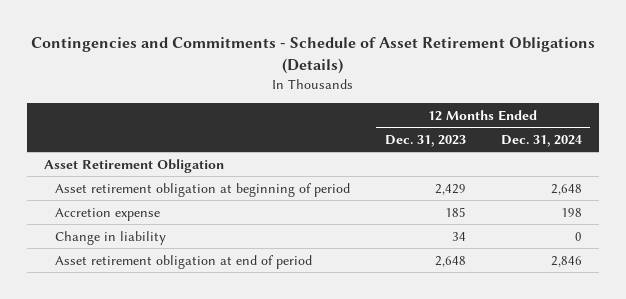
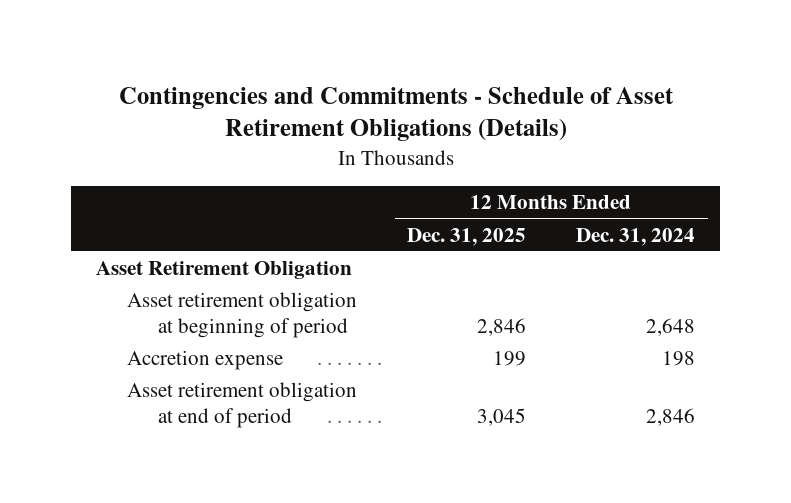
- | 12 Months Ended Dec. 31, 2023 | 12 Months Ended Dec. 31, 2024
+ | 12 Months Ended Dec. 31, 2025 | 12 Months Ended Dec. 31, 2024
- Change in liability | 34 | 0

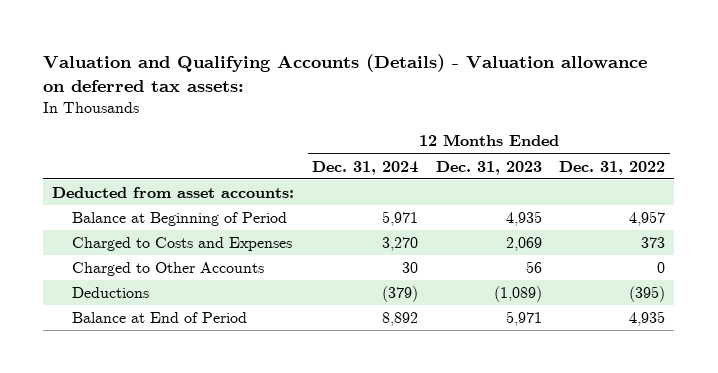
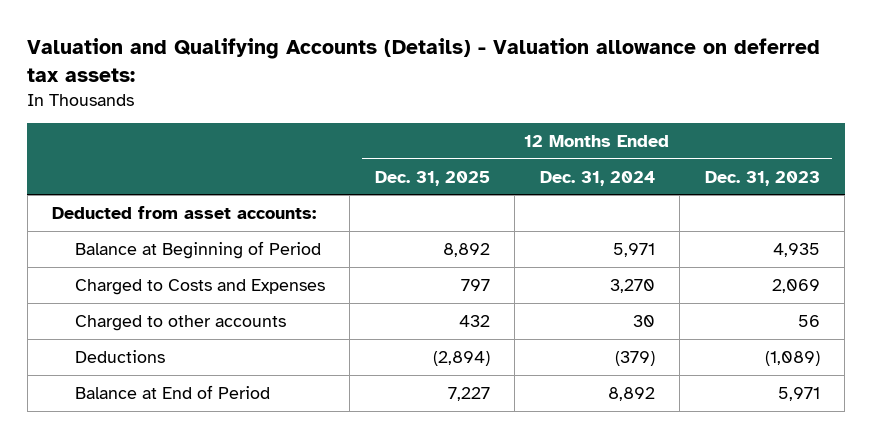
- | 12 Months Ended Dec. 31, 2024 | 12 Months Ended Dec. 31, 2023 | 12 Months Ended Dec. 31, 2022
+ | 12 Months Ended Dec. 31, 2025 | 12 Months Ended Dec. 31, 2024 | 12 Months Ended Dec. 31, 2023
- Charged to Other Accounts | 30 | 56 | 0
+ Charged to other accounts | 432 | 30 | 56

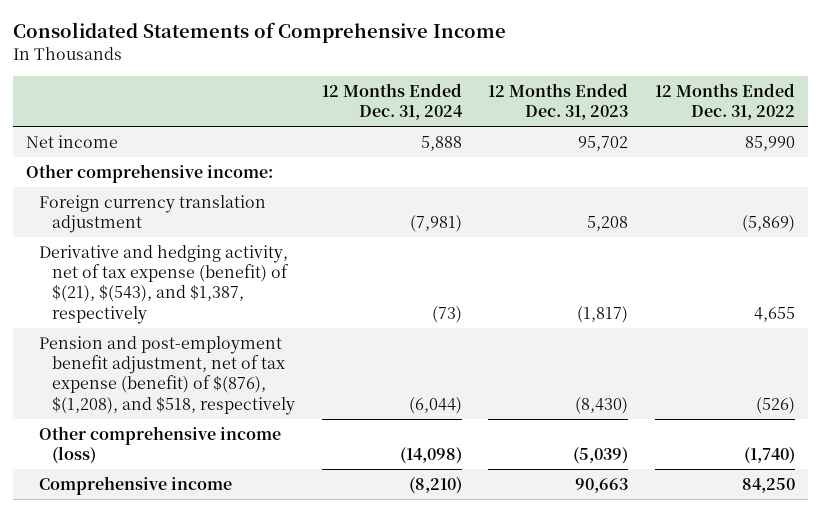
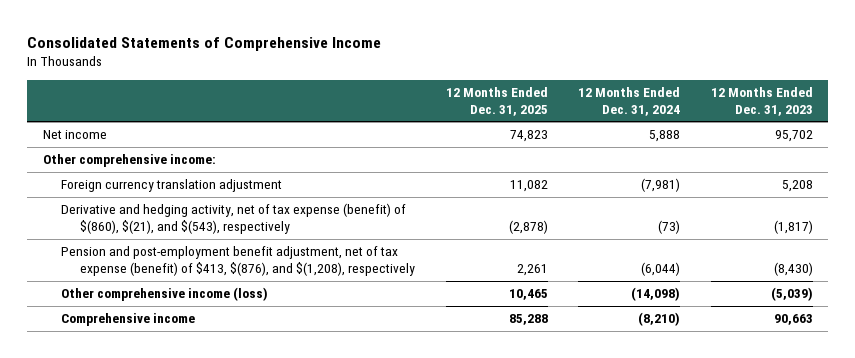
- | 12 Months Ended Dec. 31, 2024 | 12 Months Ended Dec. 31, 2023 | 12 Months Ended Dec. 31, 2022
+ | 12 Months Ended Dec. 31, 2025 | 12 Months Ended Dec. 31, 2024 | 12 Months Ended Dec. 31, 2023
- Derivative and hedging activity, net of tax expense (benefit) of $(21), $(543), and $1,387, respectively | (73) | (1,817) | 4,655
- Pension and post-employment benefit adjustment, net of tax expense (benefit) of $(876), $(1,208), and $518, respectively | (6,044) | (8,430) | (526)
+ Derivative and hedging activity, net of tax expense (benefit) of $(860), $(21), and $(543), respectively | (2,878) | (73) | (1,817)
+ Pension and post-employment benefit adjustment, net of tax expense (benefit) of $413, $(876), and $(1,208), respectively | 2,261 | (6,044) | (8,430)

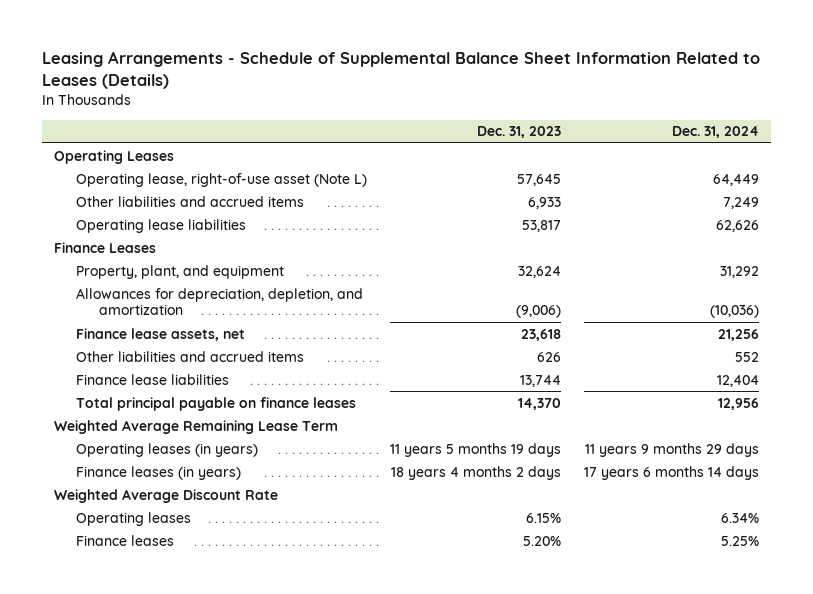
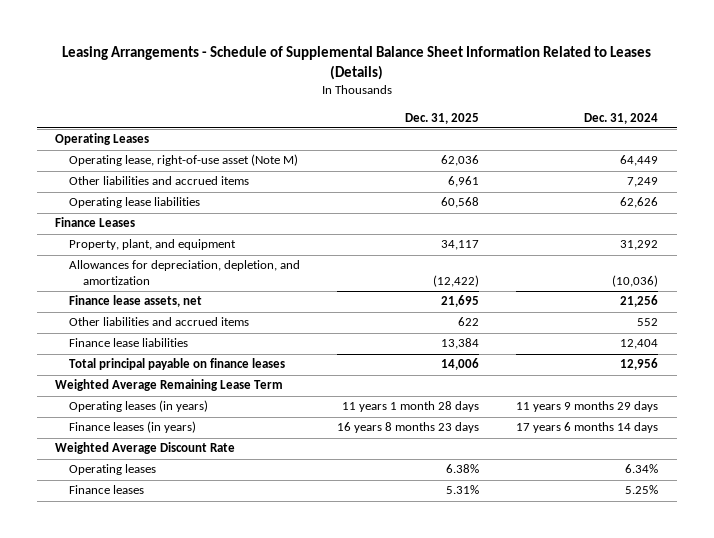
- | Dec. 31, 2023 | Dec. 31, 2024
+ | Dec. 31, 2025 | Dec. 31, 2024
- Operating lease, right-of-use asset (Note L) | 57,645 | 64,449
+ Operating lease, right-of-use asset (Note M) | 62,036 | 64,449

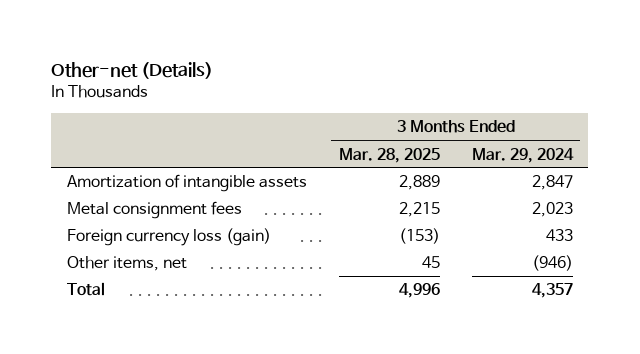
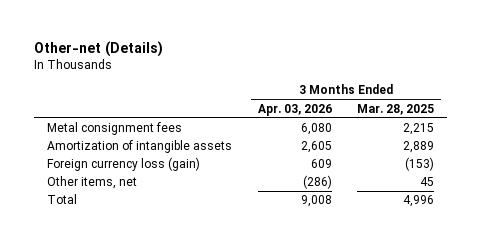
- | 3 Months Ended Mar. 28, 2025 | 3 Months Ended Mar. 29, 2024
+ | 3 Months Ended Apr. 03, 2026 | 3 Months Ended Mar. 28, 2025
moved down: Amortization of intangible assets | 2,605 | 2,889

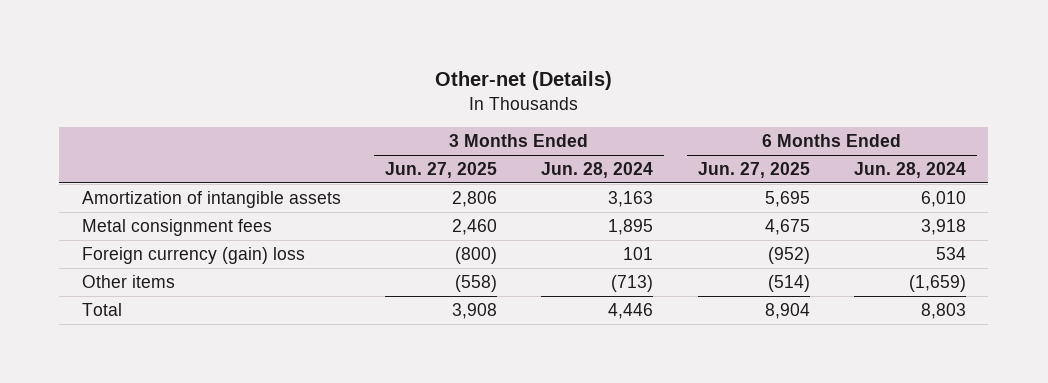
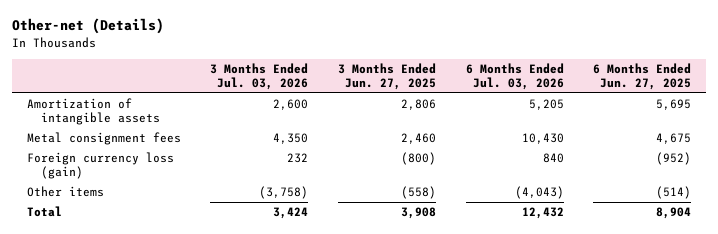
- | 3 Months Ended Jun. 27, 2025 | 3 Months Ended Jun. 28, 2024 | 6 Months Ended Jun. 27, 2025 | 6 Months Ended Jun. 28, 2024
+ | 3 Months Ended Jul. 03, 2026 | 3 Months Ended Jun. 27, 2025 | 6 Months Ended Jul. 03, 2026 | 6 Months Ended Jun. 27, 2025
- Foreign currency (gain) loss | (800) | 101 | (952) | 534
+ Foreign currency loss (gain) | 232 | (800) | 840 | (952)

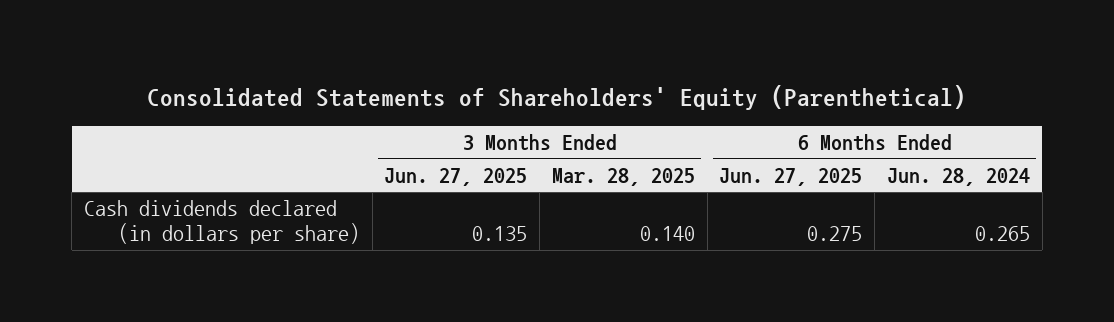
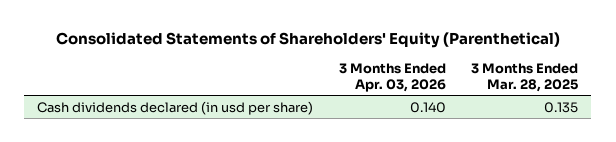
- | 3 Months Ended Jun. 27, 2025 | 3 Months Ended Mar. 28, 2025 | 6 Months Ended Jun. 27, 2025 | 6 Months Ended Jun. 28, 2024
+ | 3 Months Ended Apr. 03, 2026 | 3 Months Ended Mar. 28, 2025
- Cash dividends declared (in dollars per share) | 0.135 | 0.140 | 0.275 | 0.265
+ Cash dividends declared (in usd per share) | 0.140 | 0.135

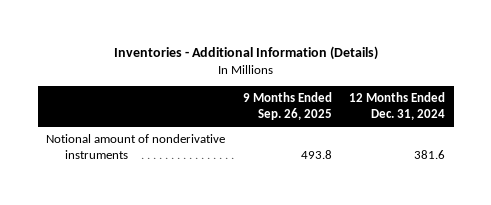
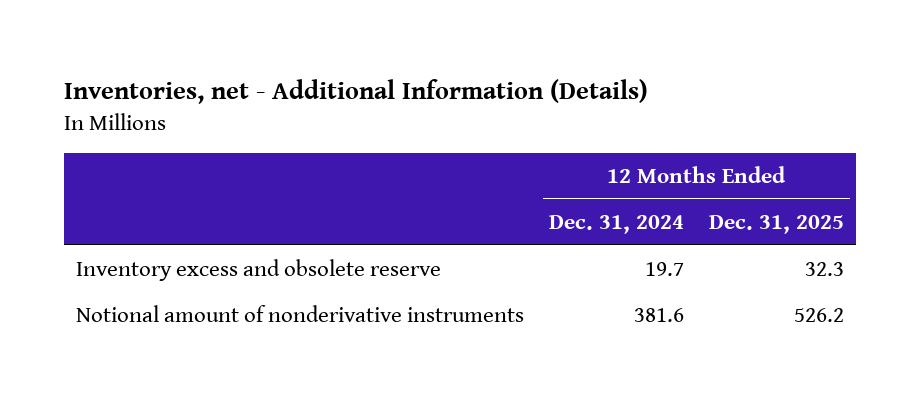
- Inventories - Additional Information (Details)
+ Inventories, net - Additional Information (Details)
- | 9 Months Ended Sep. 26, 2025 | 12 Months Ended Dec. 31, 2024
+ | 12 Months Ended Dec. 31, 2024 | 12 Months Ended Dec. 31, 2025
+ Inventory excess and obsolete reserve | 19.7 | 32.3

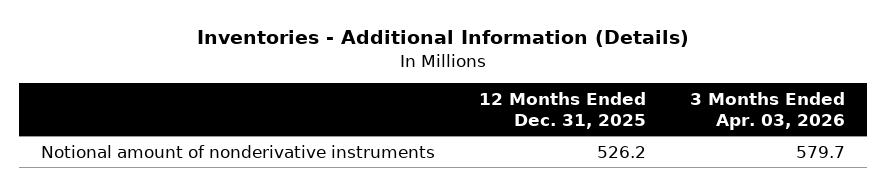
- Inventories, net - Additional Information (Details)
+ Inventories - Additional Information (Details)
- | 12 Months Ended Dec. 31, 2024 | 12 Months Ended Dec. 31, 2025
+ | 12 Months Ended Dec. 31, 2025 | 3 Months Ended Apr. 03, 2026
- Inventory excess and obsolete reserve | 19.7 | 32.3

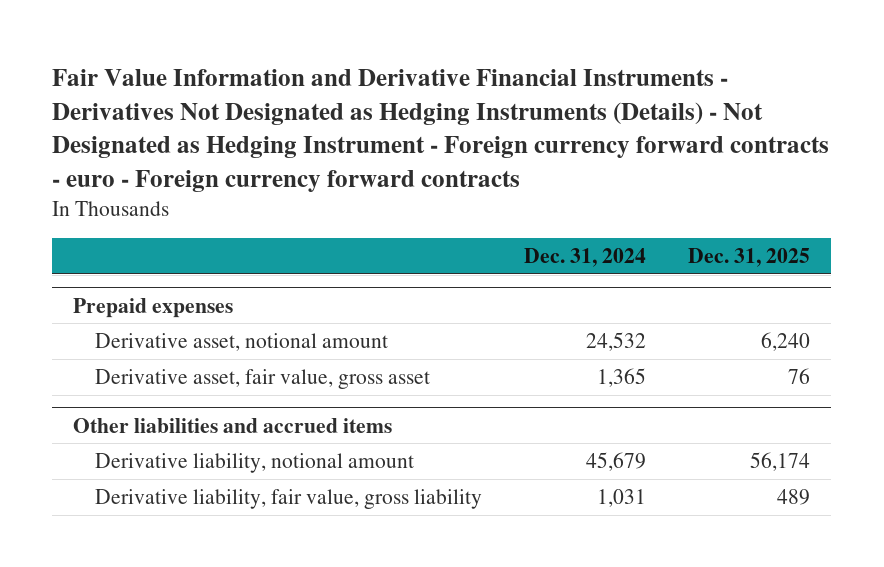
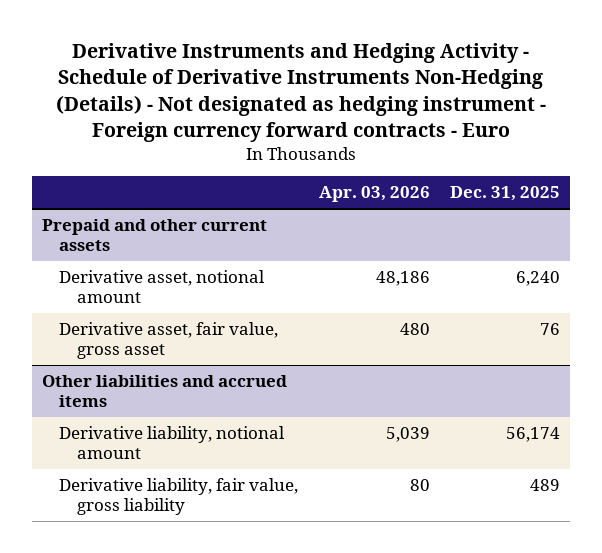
- Fair Value Information and Derivative Financial Instruments - Derivatives Not Designated as Hedging Instruments (Details) - Not Designated as Hedging Instrument - Foreign currency forward contracts - euro - Foreign currency forward contracts
+ Derivative Instruments and Hedging Activity - Schedule of Derivative Instruments Non-Hedging (Details) - Not designated as hedging instrument - Foreign currency forward contracts - Euro
- | Dec. 31, 2024 | Dec. 31, 2025
+ | Apr. 03, 2026 | Dec. 31, 2025
- Prepaid expenses
+ Prepaid and other current assets

